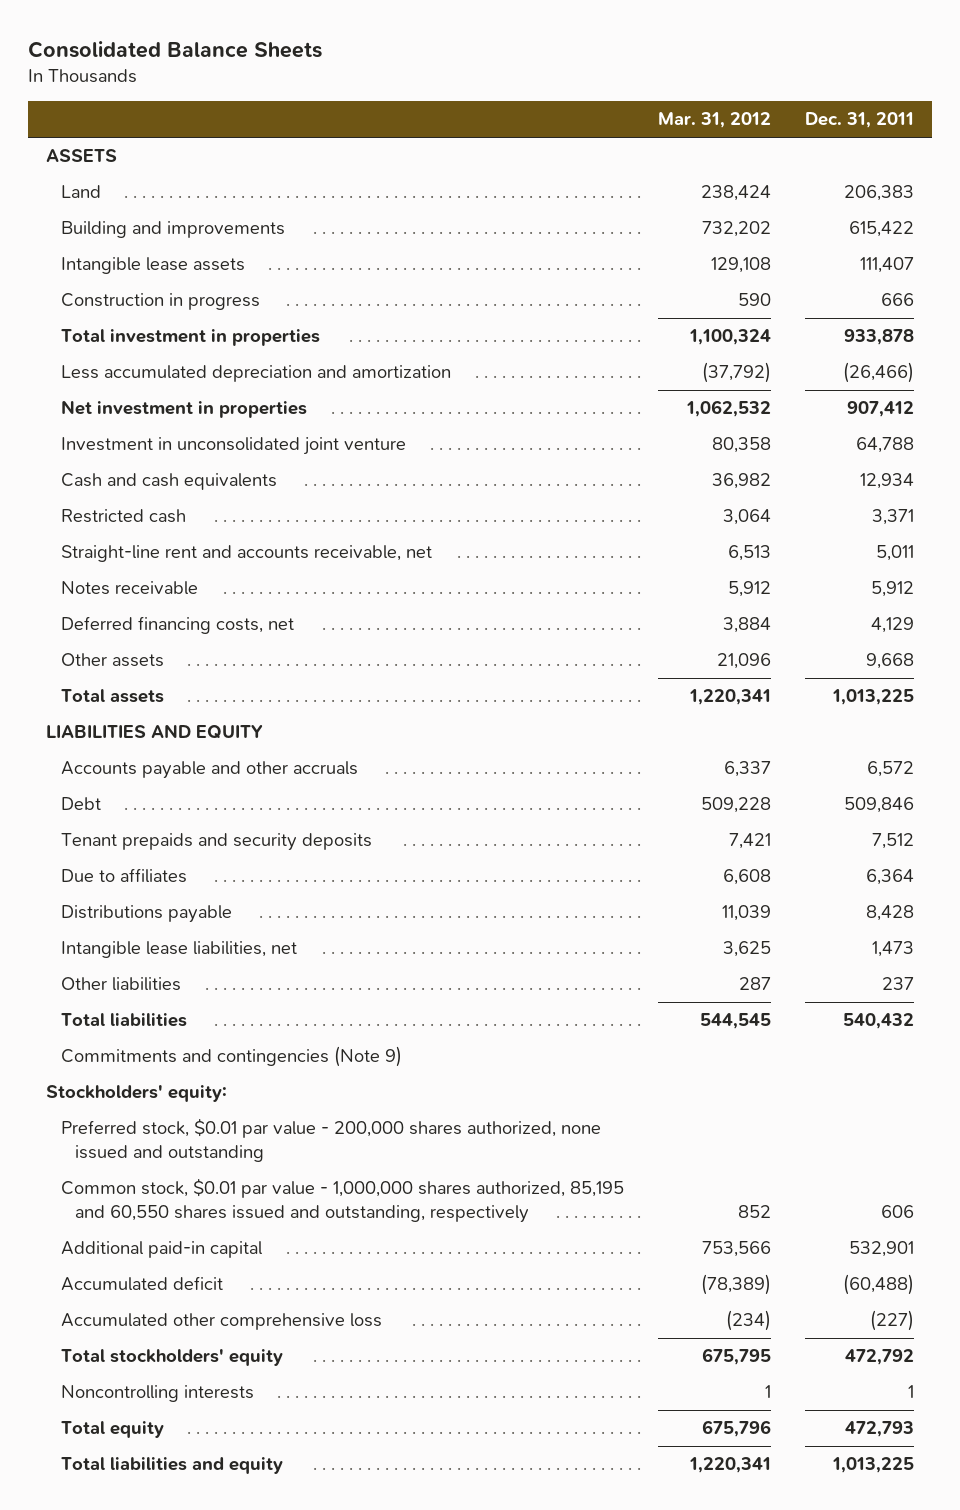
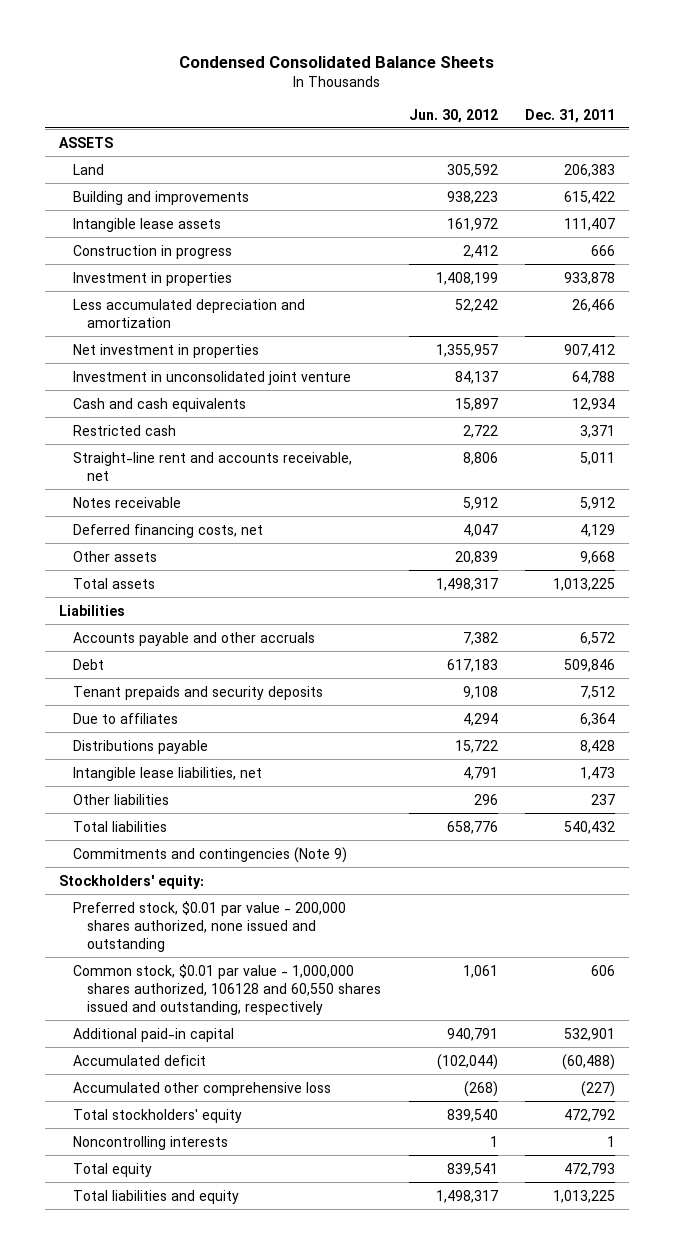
- Consolidated Balance Sheets
+ Condensed Consolidated Balance Sheets
- | Mar. 31, 2012 | Dec. 31, 2011
+ | Jun. 30, 2012 | Dec. 31, 2011
- Total investment in properties | 1,100,324 | 933,878
- Less accumulated depreciation and amortization | (37,792) | (26,466)
+ Investment in properties | 1,408,199 | 933,878
+ Less accumulated depreciation and amortization | 52,242 | 26,466
- LIABILITIES AND EQUITY
+ Liabilities
- Common stock, $0.01 par value - 1,000,000 shares authorized, 85,195 and 60,550 shares issued and outstanding, respectively | 852 | 606
+ Common stock, $0.01 par value - 1,000,000 shares authorized, 106128 and 60,550 shares issued and outstanding, respectively | 1,061 | 606

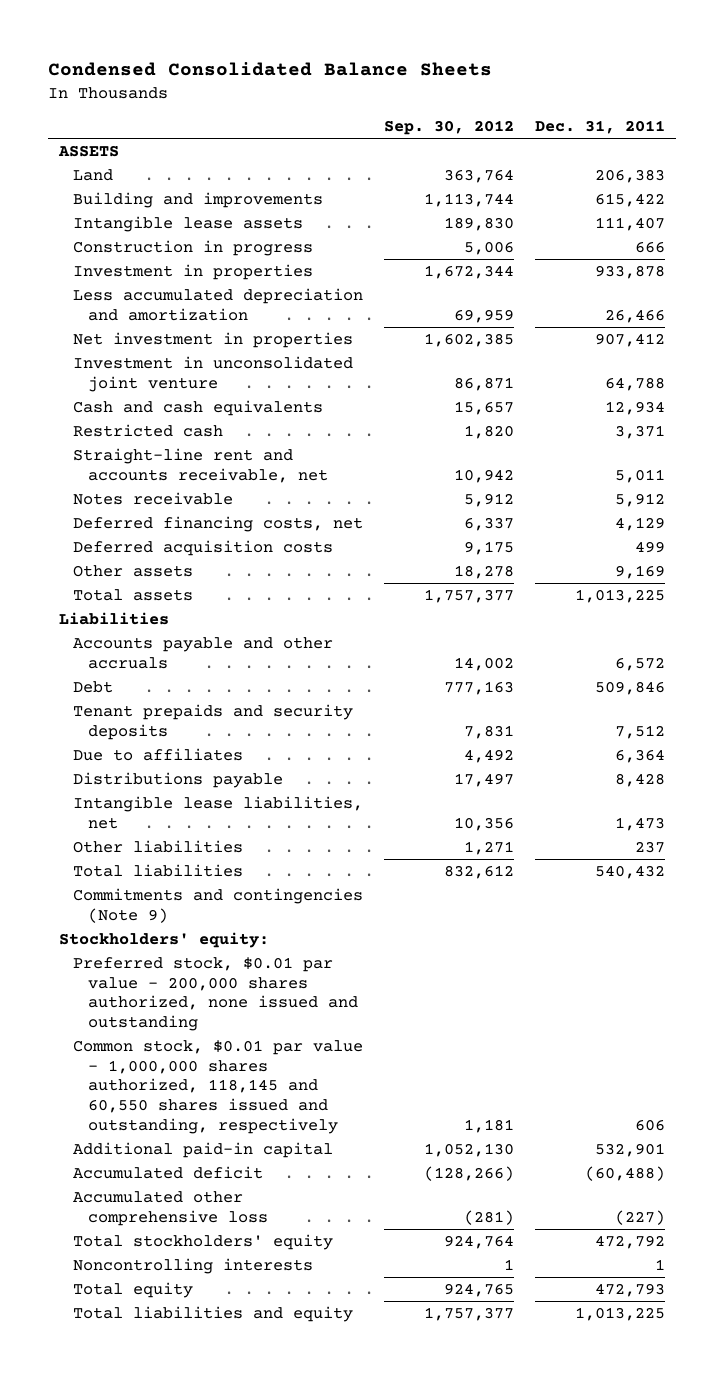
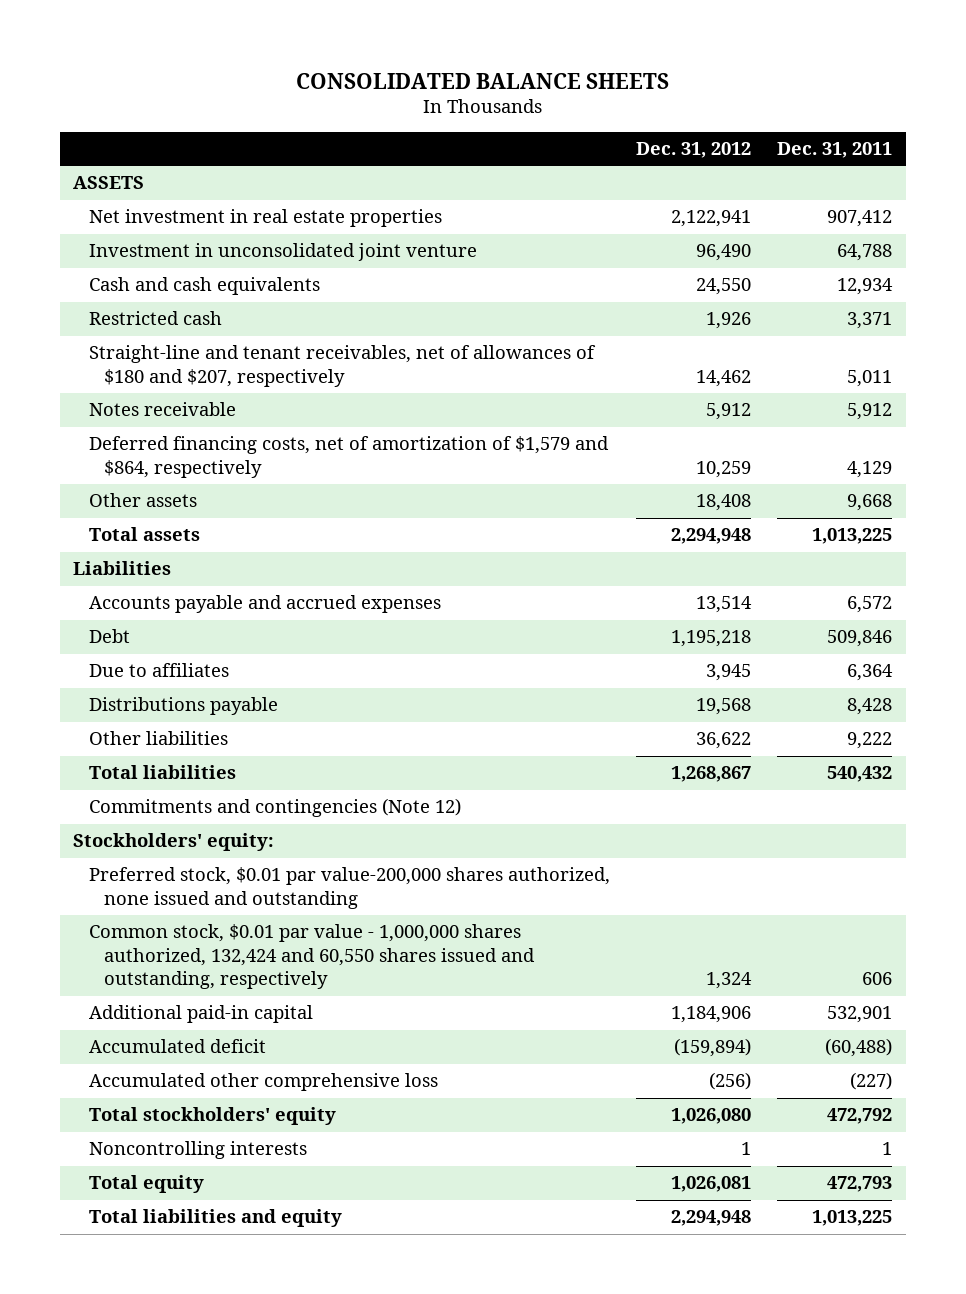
- Condensed Consolidated Balance Sheets
+ CONSOLIDATED BALANCE SHEETS
- | Sep. 30, 2012 | Dec. 31, 2011
+ | Dec. 31, 2012 | Dec. 31, 2011
- Land | 363,764 | 206,383
- Building and improvements | 1,113,744 | 615,422
- Intangible lease assets | 189,830 | 111,407
- Construction in progress | 5,006 | 666
- Investment in properties | 1,672,344 | 933,878
- Less accumulated depreciation and amortization | 69,959 | 26,466
- Net investment in properties | 1,602,385 | 907,412
+ Net investment in real estate properties | 2,122,941 | 907,412
- Straight-line rent and accounts receivable, net | 10,942 | 5,011
+ Straight-line and tenant receivables, net of allowances of $180 and $207, respectively | 14,462 | 5,011
- Deferred financing costs, net | 6,337 | 4,129
- Deferred acquisition costs | 9,175 | 499
- Other assets | 18,278 | 9,169
+ Deferred financing costs, net of amortization of $1,579 and $864, respectively | 10,259 | 4,129
+ Other assets | 18,408 | 9,668
- Accounts payable and other accruals | 14,002 | 6,572
+ Accounts payable and accrued expenses | 13,514 | 6,572
- Tenant prepaids and security deposits | 7,831 | 7,512
- Intangible lease liabilities, net | 10,356 | 1,473
- Other liabilities | 1,271 | 237
+ Other liabilities | 36,622 | 9,222
- Commitments and contingencies (Note 9)
+ Commitments and contingencies (Note 12)
- Preferred stock, $0.01 par value - 200,000 shares authorized, none issued and outstanding
- Common stock, $0.01 par value - 1,000,000 shares authorized, 118,145 and 60,550 shares issued and outstanding, respectively | 1,181 | 606
+ Preferred stock, $0.01 par value-200,000 shares authorized, none issued and outstanding
+ Common stock, $0.01 par value - 1,000,000 shares authorized, 132,424 and 60,550 shares issued and outstanding, respectively | 1,324 | 606

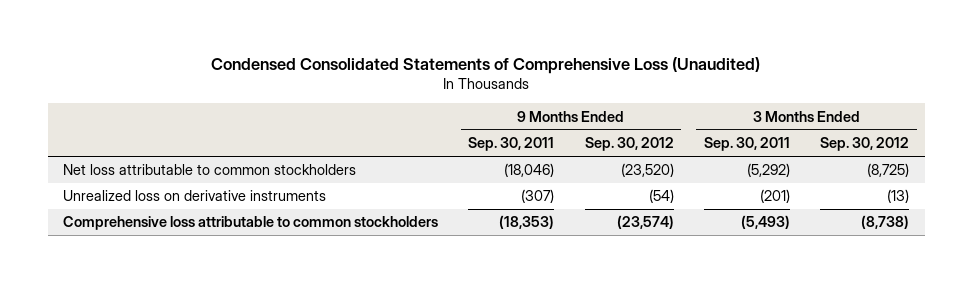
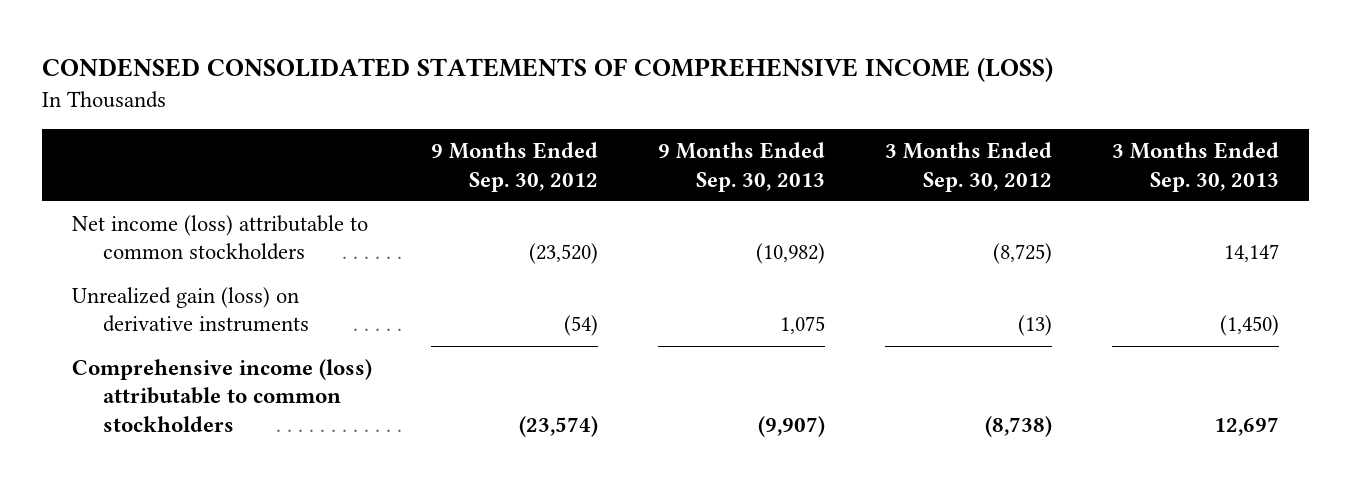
- Condensed Consolidated Statements of Comprehensive Loss (Unaudited)
+ CONDENSED CONSOLIDATED STATEMENTS OF COMPREHENSIVE INCOME (LOSS)
- | 9 Months Ended Sep. 30, 2011 | 9 Months Ended Sep. 30, 2012 | 3 Months Ended Sep. 30, 2011 | 3 Months Ended Sep. 30, 2012
+ | 9 Months Ended Sep. 30, 2012 | 9 Months Ended Sep. 30, 2013 | 3 Months Ended Sep. 30, 2012 | 3 Months Ended Sep. 30, 2013
- Net loss attributable to common stockholders | (18,046) | (23,520) | (5,292) | (8,725)
- Unrealized loss on derivative instruments | (307) | (54) | (201) | (13)
- Comprehensive loss attributable to common stockholders | (18,353) | (23,574) | (5,493) | (8,738)
+ Net income (loss) attributable to common stockholders | (23,520) | (10,982) | (8,725) | 14,147
+ Unrealized gain (loss) on derivative instruments | (54) | 1,075 | (13) | (1,450)
+ Comprehensive income (loss) attributable to common stockholders | (23,574) | (9,907) | (8,738) | 12,697

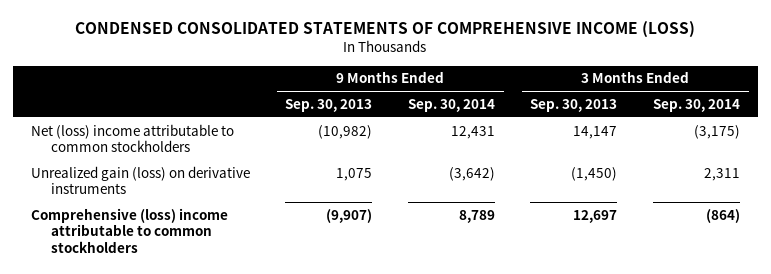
- | 9 Months Ended Sep. 30, 2012 | 9 Months Ended Sep. 30, 2013 | 3 Months Ended Sep. 30, 2012 | 3 Months Ended Sep. 30, 2013
+ | 9 Months Ended Sep. 30, 2013 | 9 Months Ended Sep. 30, 2014 | 3 Months Ended Sep. 30, 2013 | 3 Months Ended Sep. 30, 2014
- Net income (loss) attributable to common stockholders | (23,520) | (10,982) | (8,725) | 14,147
+ Net (loss) income attributable to common stockholders | (10,982) | 12,431 | 14,147 | (3,175)
- Comprehensive income (loss) attributable to common stockholders | (23,574) | (9,907) | (8,738) | 12,697
+ Comprehensive (loss) income attributable to common stockholders | (9,907) | 8,789 | 12,697 | (864)

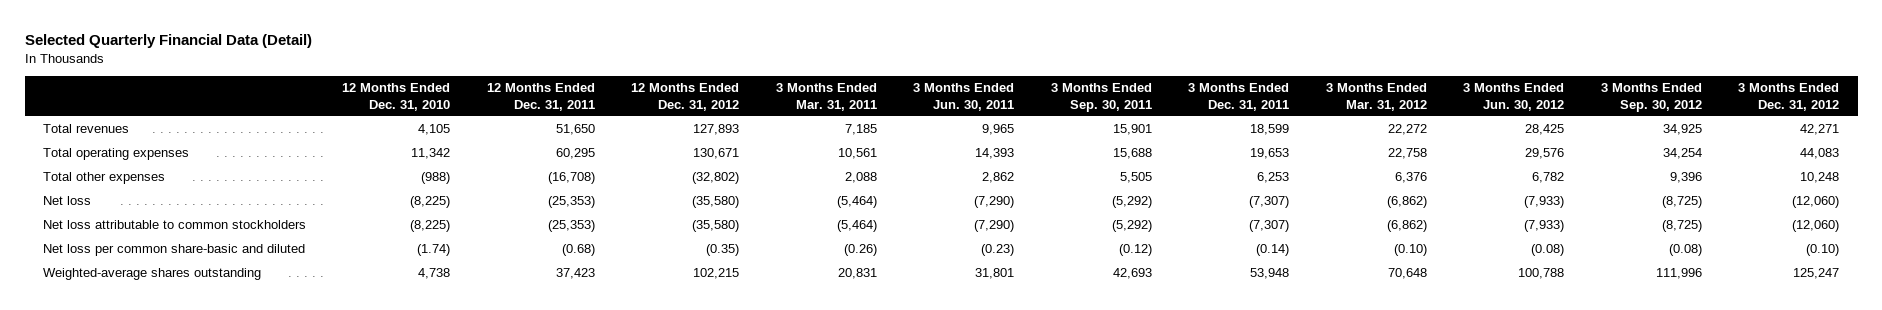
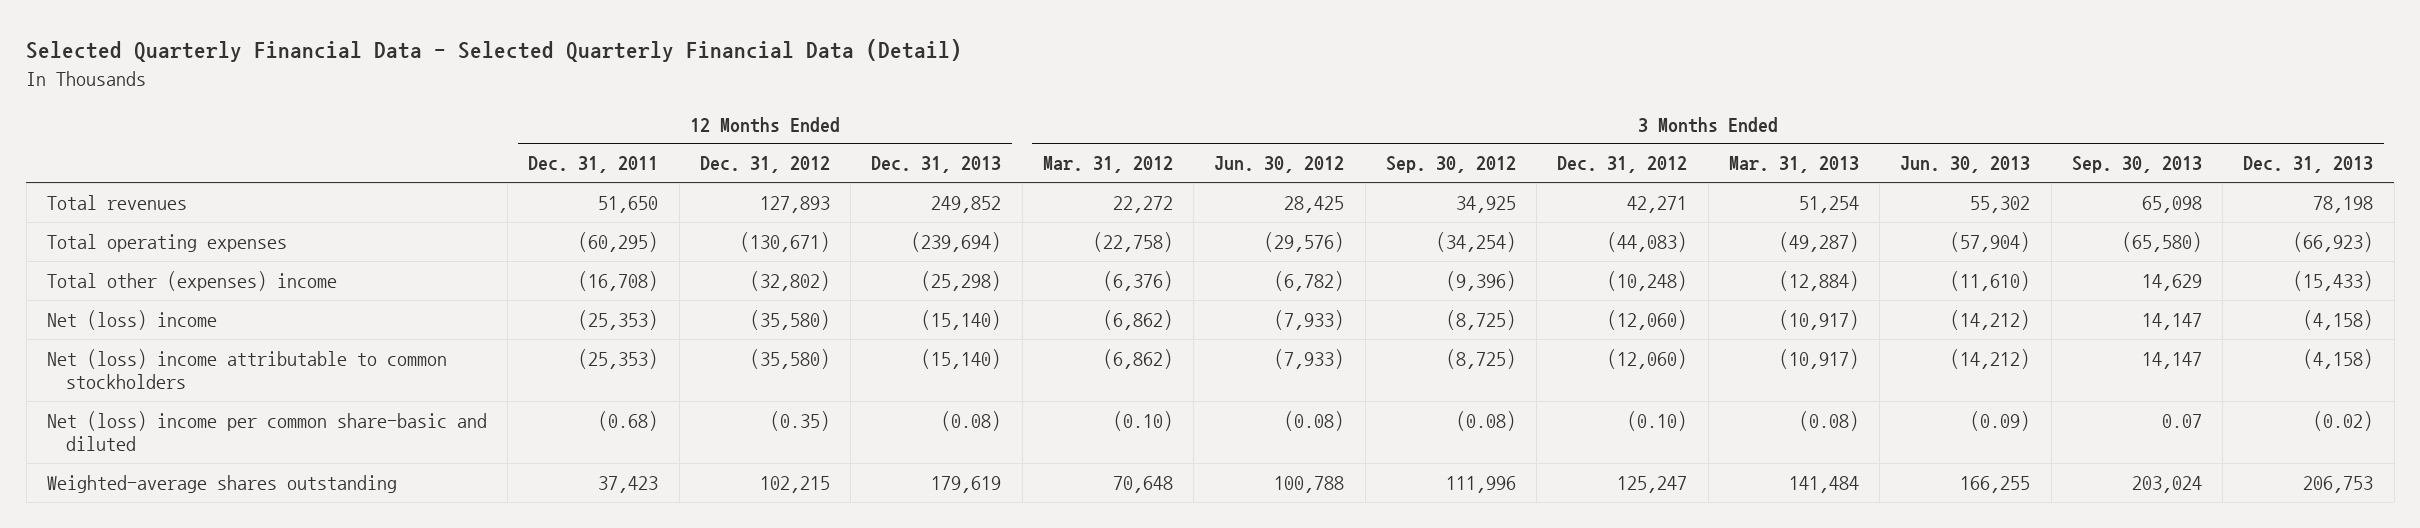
- Selected Quarterly Financial Data (Detail)
+ Selected Quarterly Financial Data - Selected Quarterly Financial Data (Detail)
- | 12 Months Ended Dec. 31, 2010 | 12 Months Ended Dec. 31, 2011 | 12 Months Ended Dec. 31, 2012 | 3 Months Ended Mar. 31, 2011 | 3 Months Ended Jun. 30, 2011 | 3 Months Ended Sep. 30, 2011 | 3 Months Ended Dec. 31, 2011 | 3 Months Ended Mar. 31, 2012 | 3 Months Ended Jun. 30, 2012 | 3 Months Ended Sep. 30, 2012 | 3 Months Ended Dec. 31, 2012
+ | 12 Months Ended Dec. 31, 2011 | 12 Months Ended Dec. 31, 2012 | 12 Months Ended Dec. 31, 2013 | 3 Months Ended Mar. 31, 2012 | 3 Months Ended Jun. 30, 2012 | 3 Months Ended Sep. 30, 2012 | 3 Months Ended Dec. 31, 2012 | 3 Months Ended Mar. 31, 2013 | 3 Months Ended Jun. 30, 2013 | 3 Months Ended Sep. 30, 2013 | 3 Months Ended Dec. 31, 2013
- Total operating expenses | 11,342 | 60,295 | 130,671 | 10,561 | 14,393 | 15,688 | 19,653 | 22,758 | 29,576 | 34,254 | 44,083
- Total other expenses | (988) | (16,708) | (32,802) | 2,088 | 2,862 | 5,505 | 6,253 | 6,376 | 6,782 | 9,396 | 10,248
- Net loss | (8,225) | (25,353) | (35,580) | (5,464) | (7,290) | (5,292) | (7,307) | (6,862) | (7,933) | (8,725) | (12,060)
- Net loss attributable to common stockholders | (8,225) | (25,353) | (35,580) | (5,464) | (7,290) | (5,292) | (7,307) | (6,862) | (7,933) | (8,725) | (12,060)
- Net loss per common share-basic and diluted | (1.74) | (0.68) | (0.35) | (0.26) | (0.23) | (0.12) | (0.14) | (0.10) | (0.08) | (0.08) | (0.10)
+ Total operating expenses | (60,295) | (130,671) | (239,694) | (22,758) | (29,576) | (34,254) | (44,083) | (49,287) | (57,904) | (65,580) | (66,923)
+ Total other (expenses) income | (16,708) | (32,802) | (25,298) | (6,376) | (6,782) | (9,396) | (10,248) | (12,884) | (11,610) | 14,629 | (15,433)
+ Net (loss) income | (25,353) | (35,580) | (15,140) | (6,862) | (7,933) | (8,725) | (12,060) | (10,917) | (14,212) | 14,147 | (4,158)
+ Net (loss) income attributable to common stockholders | (25,353) | (35,580) | (15,140) | (6,862) | (7,933) | (8,725) | (12,060) | (10,917) | (14,212) | 14,147 | (4,158)
+ Net (loss) income per common share-basic and diluted | (0.68) | (0.35) | (0.08) | (0.10) | (0.08) | (0.08) | (0.10) | (0.08) | (0.09) | 0.07 | (0.02)

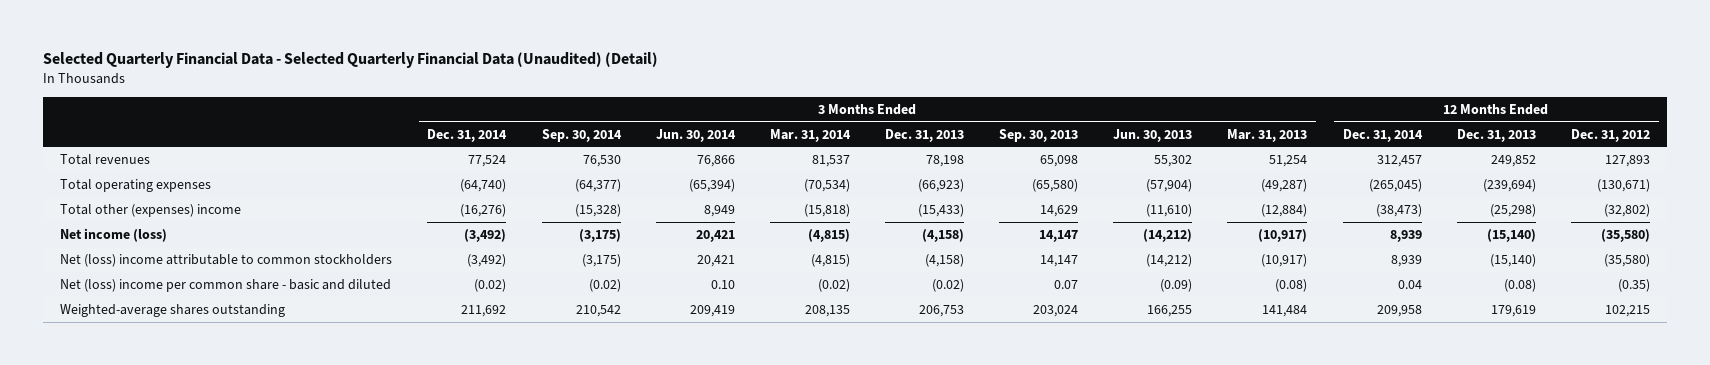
- Selected Quarterly Financial Data - Selected Quarterly Financial Data (Detail)
+ Selected Quarterly Financial Data - Selected Quarterly Financial Data (Unaudited) (Detail)
- | 12 Months Ended Dec. 31, 2011 | 12 Months Ended Dec. 31, 2012 | 12 Months Ended Dec. 31, 2013 | 3 Months Ended Mar. 31, 2012 | 3 Months Ended Jun. 30, 2012 | 3 Months Ended Sep. 30, 2012 | 3 Months Ended Dec. 31, 2012 | 3 Months Ended Mar. 31, 2013 | 3 Months Ended Jun. 30, 2013 | 3 Months Ended Sep. 30, 2013 | 3 Months Ended Dec. 31, 2013
+ | 3 Months Ended Dec. 31, 2014 | 3 Months Ended Sep. 30, 2014 | 3 Months Ended Jun. 30, 2014 | 3 Months Ended Mar. 31, 2014 | 3 Months Ended Dec. 31, 2013 | 3 Months Ended Sep. 30, 2013 | 3 Months Ended Jun. 30, 2013 | 3 Months Ended Mar. 31, 2013 | 12 Months Ended Dec. 31, 2014 | 12 Months Ended Dec. 31, 2013 | 12 Months Ended Dec. 31, 2012
- Net (loss) income | (25,353) | (35,580) | (15,140) | (6,862) | (7,933) | (8,725) | (12,060) | (10,917) | (14,212) | 14,147 | (4,158)
+ Net income (loss) | (3,492) | (3,175) | 20,421 | (4,815) | (4,158) | 14,147 | (14,212) | (10,917) | 8,939 | (15,140) | (35,580)
- Net (loss) income per common share-basic and diluted | (0.68) | (0.35) | (0.08) | (0.10) | (0.08) | (0.08) | (0.10) | (0.08) | (0.09) | 0.07 | (0.02)
+ Net (loss) income per common share - basic and diluted | (0.02) | (0.02) | 0.10 | (0.02) | (0.02) | 0.07 | (0.09) | (0.08) | 0.04 | (0.08) | (0.35)

